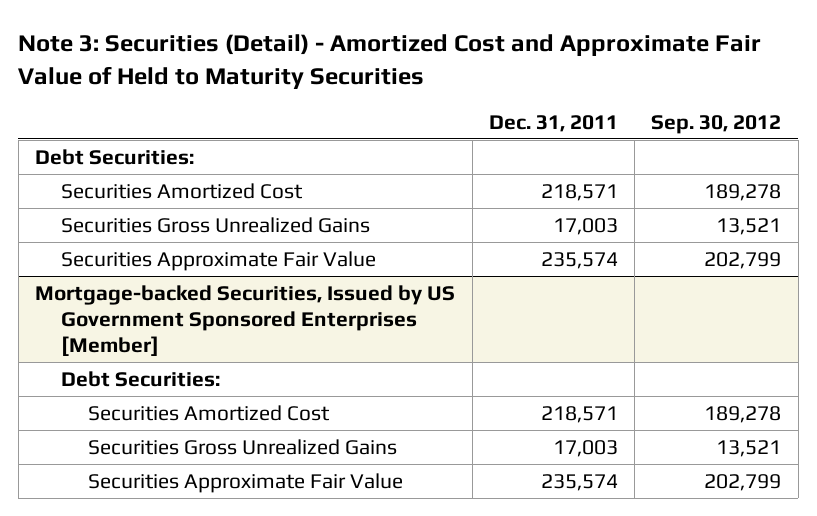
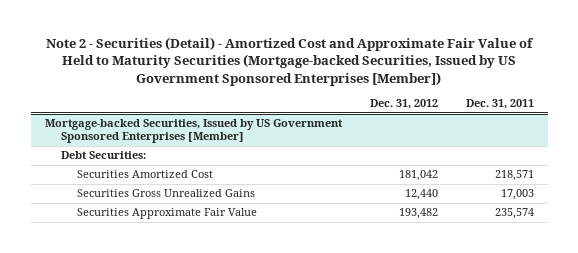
- Note 3: Securities (Detail) - Amortized Cost and Approximate Fair Value of Held to Maturity Securities
+ Note 2 - Securities (Detail) - Amortized Cost and Approximate Fair Value of Held to Maturity Securities (Mortgage-backed Securities, Issued by US Government Sponsored Enterprises [Member])
- | Dec. 31, 2011 | Sep. 30, 2012
+ | Dec. 31, 2012 | Dec. 31, 2011
- Debt Securities:
- Securities Amortized Cost | 218,571 | 189,278
- Securities Gross Unrealized Gains | 17,003 | 13,521
- Securities Approximate Fair Value | 235,574 | 202,799

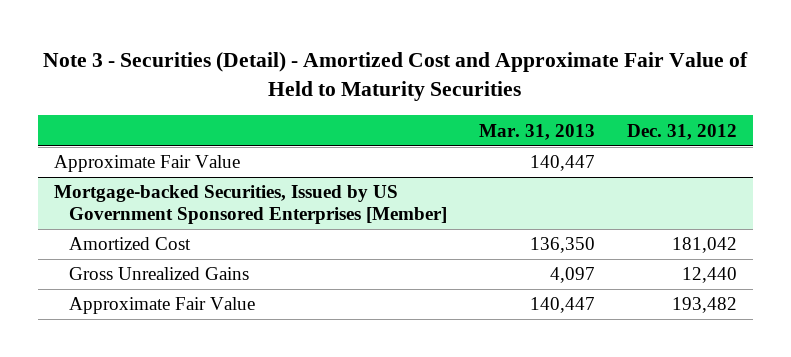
- Note 2 - Securities (Detail) - Amortized Cost and Approximate Fair Value of Held to Maturity Securities (Mortgage-backed Securities, Issued by US Government Sponsored Enterprises [Member])
+ Note 3 - Securities (Detail) - Amortized Cost and Approximate Fair Value of Held to Maturity Securities
- | Dec. 31, 2012 | Dec. 31, 2011
+ | Mar. 31, 2013 | Dec. 31, 2012
+ Approximate Fair Value | 140,447 |
@ Mortgage-backed Securities, Issued by US Government Sponsored Enterprises [Member]
- Debt Securities:
- Securities Amortized Cost | 181,042 | 218,571
- Securities Gross Unrealized Gains | 12,440 | 17,003
- Securities Approximate Fair Value | 193,482 | 235,574
+ Amortized Cost | 136,350 | 181,042
+ Gross Unrealized Gains | 4,097 | 12,440
+ Approximate Fair Value | 140,447 | 193,482

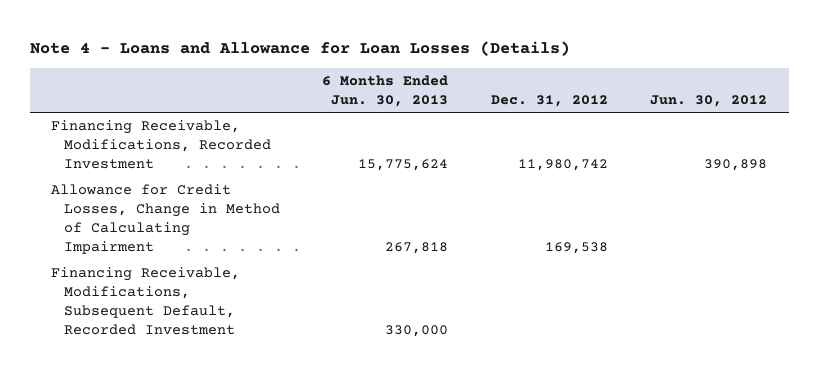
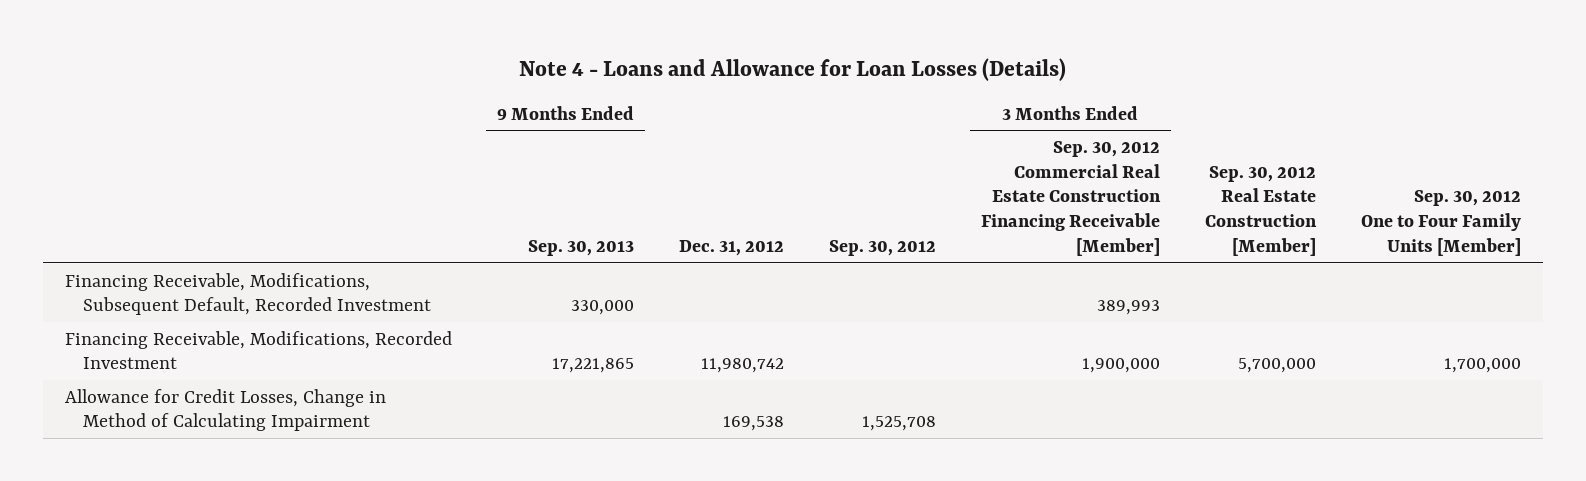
- | 6 Months Ended Jun. 30, 2013 | Dec. 31, 2012 | Jun. 30, 2012
+ | 9 Months Ended Sep. 30, 2013 | Dec. 31, 2012 | Sep. 30, 2012 | 3 Months Ended Sep. 30, 2012 Commercial Real Estate Construction Financing Receivable [Member] | Sep. 30, 2012 Real Estate Construction [Member] | Sep. 30, 2012 One to Four Family Units [Member]
moved up: Financing Receivable, Modifications, Subsequent Default, Recorded Investment | 330,000 | | | 389,993 | |

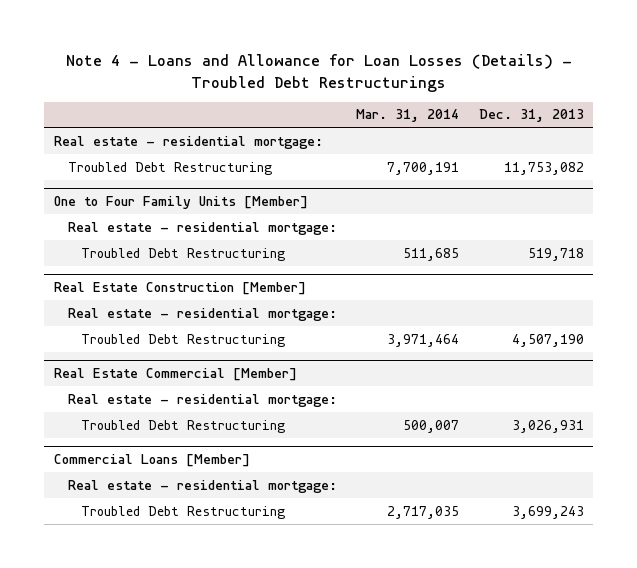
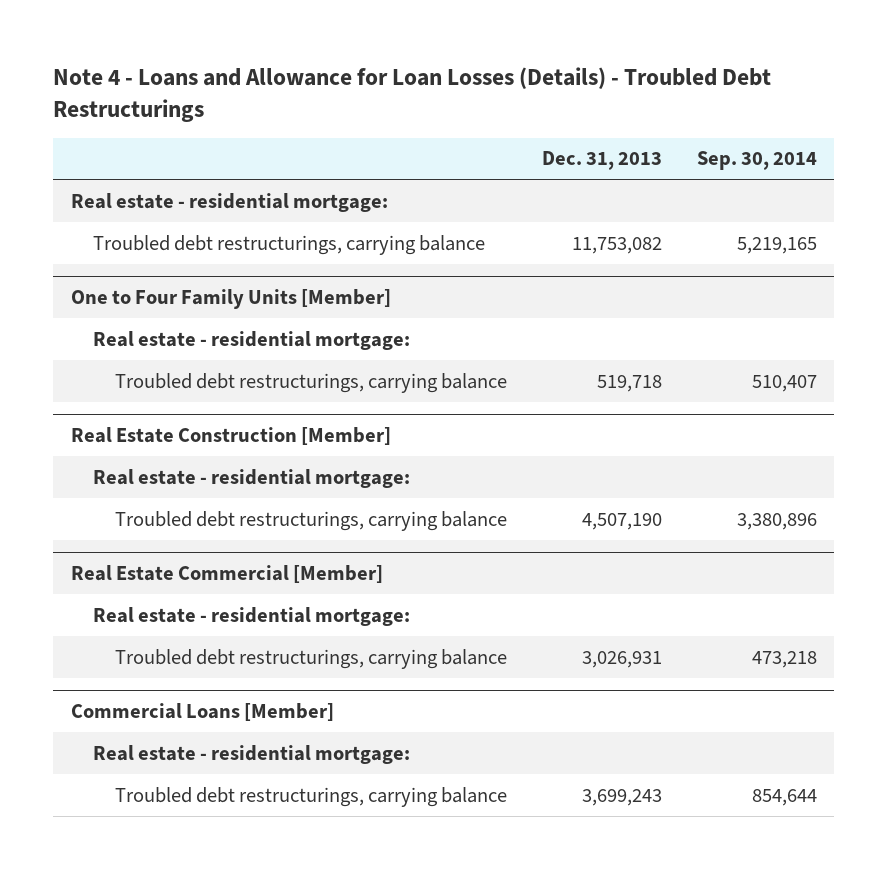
- | Mar. 31, 2014 | Dec. 31, 2013
+ | Dec. 31, 2013 | Sep. 30, 2014
- Troubled Debt Restructuring | 7,700,191 | 11,753,082
+ Troubled debt restructurings, carrying balance | 11,753,082 | 5,219,165
@ One to Four Family Units [Member]
- Troubled Debt Restructuring | 511,685 | 519,718
+ Troubled debt restructurings, carrying balance | 519,718 | 510,407
@ Real Estate Construction [Member]
- Troubled Debt Restructuring | 3,971,464 | 4,507,190
+ Troubled debt restructurings, carrying balance | 4,507,190 | 3,380,896
@ Real Estate Commercial [Member]
- Troubled Debt Restructuring | 500,007 | 3,026,931
+ Troubled debt restructurings, carrying balance | 3,026,931 | 473,218
@ Commercial Loans [Member]
- Troubled Debt Restructuring | 2,717,035 | 3,699,243
+ Troubled debt restructurings, carrying balance | 3,699,243 | 854,644

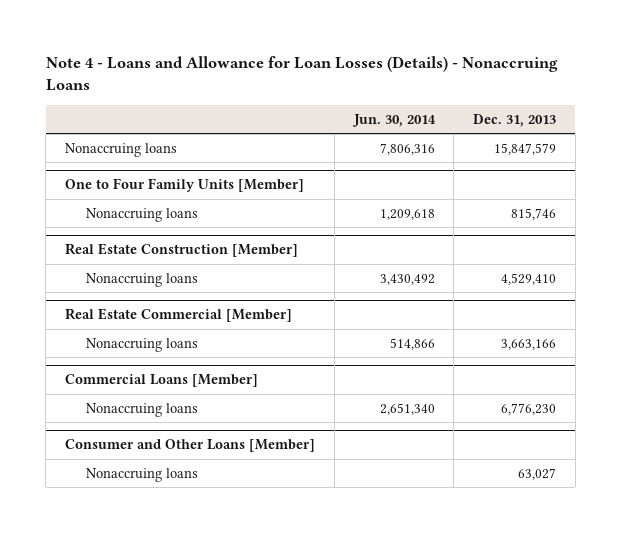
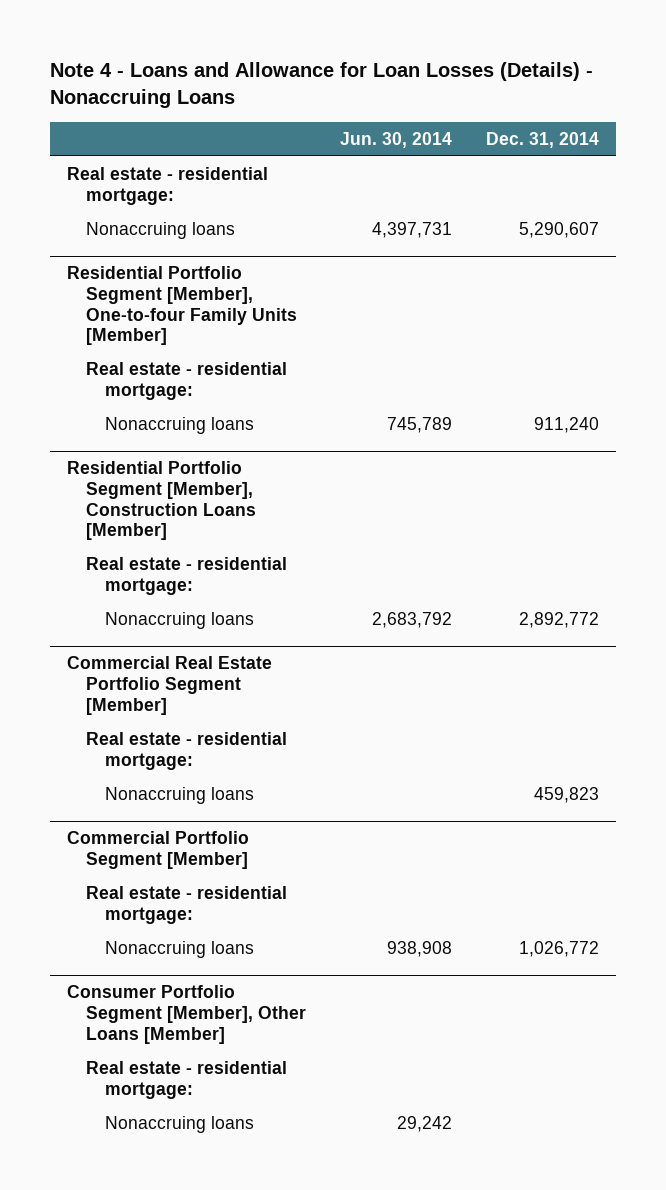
- | Jun. 30, 2014 | Dec. 31, 2013
+ | Jun. 30, 2014 | Dec. 31, 2014
- Nonaccruing loans | 7,806,316 | 15,847,579
- One to Four Family Units [Member]
- Nonaccruing loans | 1,209,618 | 815,746
- Real Estate Construction [Member]
- Nonaccruing loans | 3,430,492 | 4,529,410
- Real Estate Commercial [Member]
- Nonaccruing loans | 514,866 | 3,663,166
- Commercial Loans [Member]
- Nonaccruing loans | 2,651,340 | 6,776,230
- Consumer and Other Loans [Member]
+ Real estate - residential mortgage:
+ Nonaccruing loans | 4,397,731 | 5,290,607
+ Residential Portfolio Segment [Member], One-to-four Family Units [Member]
+ Real estate - residential mortgage:
+ Nonaccruing loans | 745,789 | 911,240
+ Residential Portfolio Segment [Member], Construction Loans [Member]
+ Real estate - residential mortgage:
+ Nonaccruing loans | 2,683,792 | 2,892,772
+ Commercial Real Estate Portfolio Segment [Member]
+ Real estate - residential mortgage:
+ Commercial Portfolio Segment [Member]
+ Real estate - residential mortgage:
+ Nonaccruing loans | 938,908 | 1,026,772
+ Consumer Portfolio Segment [Member], Other Loans [Member]
+ Real estate - residential mortgage:
+ Nonaccruing loans | 29,242 |

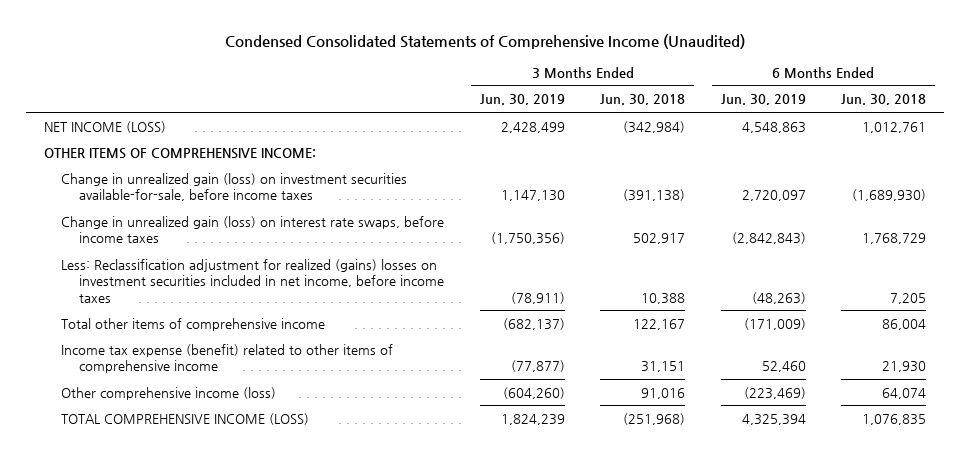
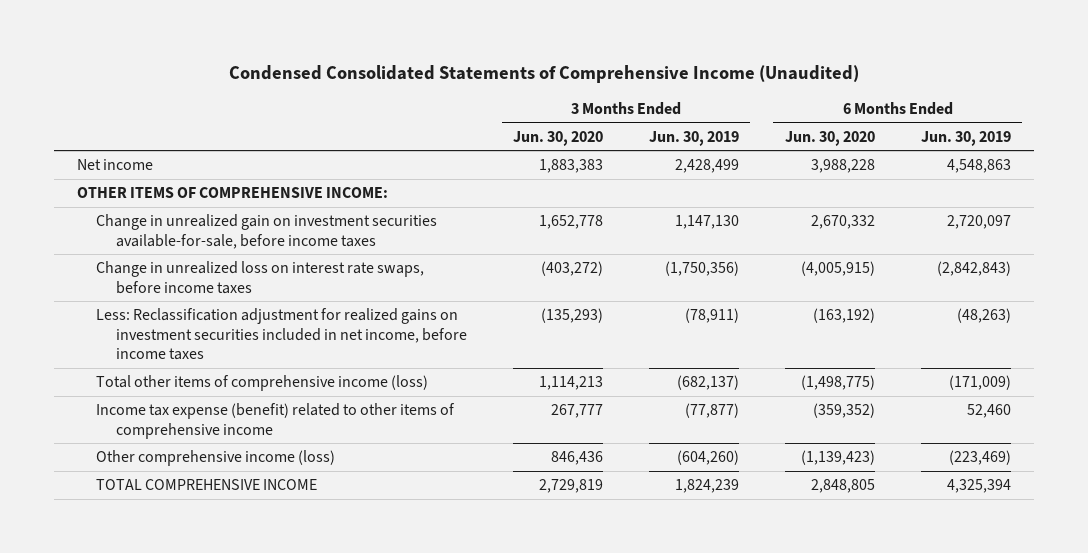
- | 3 Months Ended Jun. 30, 2019 | 3 Months Ended Jun. 30, 2018 | 6 Months Ended Jun. 30, 2019 | 6 Months Ended Jun. 30, 2018
+ | 3 Months Ended Jun. 30, 2020 | 3 Months Ended Jun. 30, 2019 | 6 Months Ended Jun. 30, 2020 | 6 Months Ended Jun. 30, 2019
- NET INCOME (LOSS) | 2,428,499 | (342,984) | 4,548,863 | 1,012,761
+ Net income | 1,883,383 | 2,428,499 | 3,988,228 | 4,548,863
- Change in unrealized gain (loss) on investment securities available-for-sale, before income taxes | 1,147,130 | (391,138) | 2,720,097 | (1,689,930)
- Change in unrealized gain (loss) on interest rate swaps, before income taxes | (1,750,356) | 502,917 | (2,842,843) | 1,768,729
- Less: Reclassification adjustment for realized (gains) losses on investment securities included in net income, before income taxes | (78,911) | 10,388 | (48,263) | 7,205
- Total other items of comprehensive income | (682,137) | 122,167 | (171,009) | 86,004
+ Change in unrealized gain on investment securities available-for-sale, before income taxes | 1,652,778 | 1,147,130 | 2,670,332 | 2,720,097
+ Change in unrealized loss on interest rate swaps, before income taxes | (403,272) | (1,750,356) | (4,005,915) | (2,842,843)
+ Less: Reclassification adjustment for realized gains on investment securities included in net income, before income taxes | (135,293) | (78,911) | (163,192) | (48,263)
+ Total other items of comprehensive income (loss) | 1,114,213 | (682,137) | (1,498,775) | (171,009)
- TOTAL COMPREHENSIVE INCOME (LOSS) | 1,824,239 | (251,968) | 4,325,394 | 1,076,835
+ TOTAL COMPREHENSIVE INCOME | 2,729,819 | 1,824,239 | 2,848,805 | 4,325,394

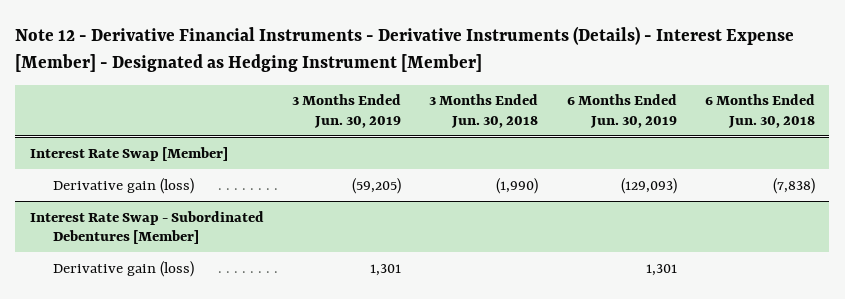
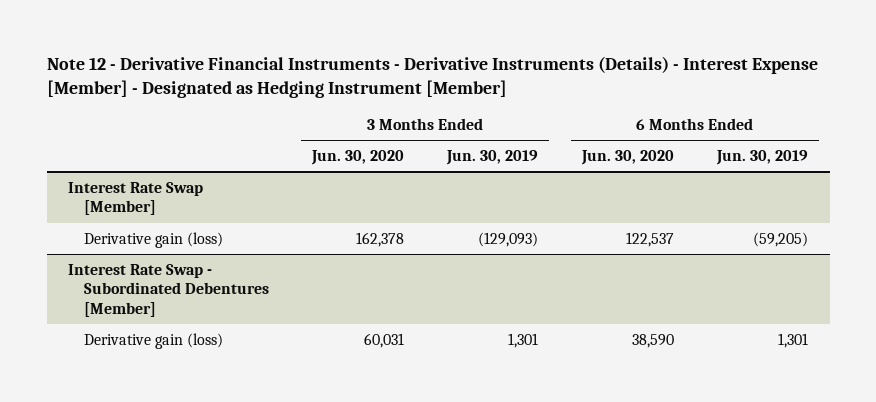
- | 3 Months Ended Jun. 30, 2019 | 3 Months Ended Jun. 30, 2018 | 6 Months Ended Jun. 30, 2019 | 6 Months Ended Jun. 30, 2018
+ | 3 Months Ended Jun. 30, 2020 | 3 Months Ended Jun. 30, 2019 | 6 Months Ended Jun. 30, 2020 | 6 Months Ended Jun. 30, 2019
@ Interest Rate Swap [Member]
- Derivative gain (loss) | (59,205) | (1,990) | (129,093) | (7,838)
+ Derivative gain (loss) | 162,378 | (129,093) | 122,537 | (59,205)

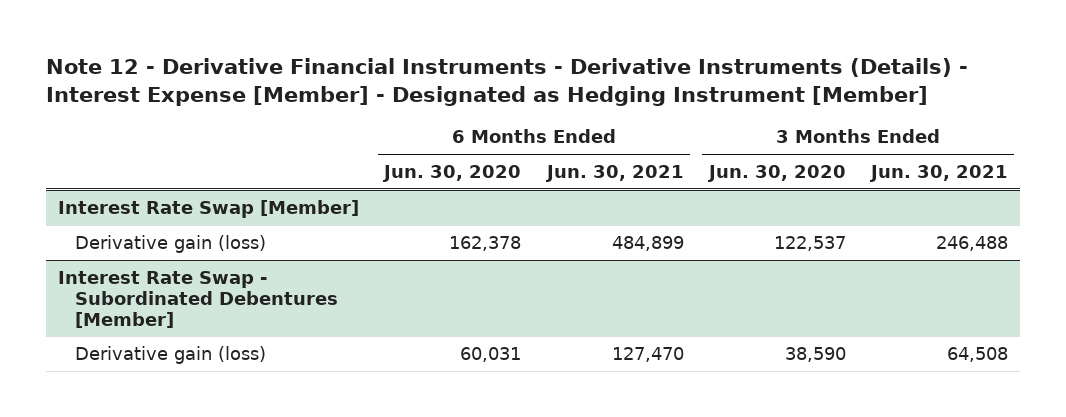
- | 3 Months Ended Jun. 30, 2020 | 3 Months Ended Jun. 30, 2019 | 6 Months Ended Jun. 30, 2020 | 6 Months Ended Jun. 30, 2019
+ | 6 Months Ended Jun. 30, 2020 | 6 Months Ended Jun. 30, 2021 | 3 Months Ended Jun. 30, 2020 | 3 Months Ended Jun. 30, 2021
@ Interest Rate Swap [Member]
- Derivative gain (loss) | 162,378 | (129,093) | 122,537 | (59,205)
+ Derivative gain (loss) | 162,378 | 484,899 | 122,537 | 246,488
@ Interest Rate Swap - Subordinated Debentures [Member]
- Derivative gain (loss) | 60,031 | 1,301 | 38,590 | 1,301
+ Derivative gain (loss) | 60,031 | 127,470 | 38,590 | 64,508

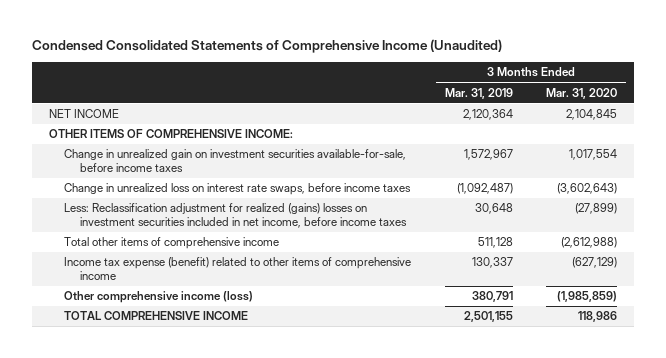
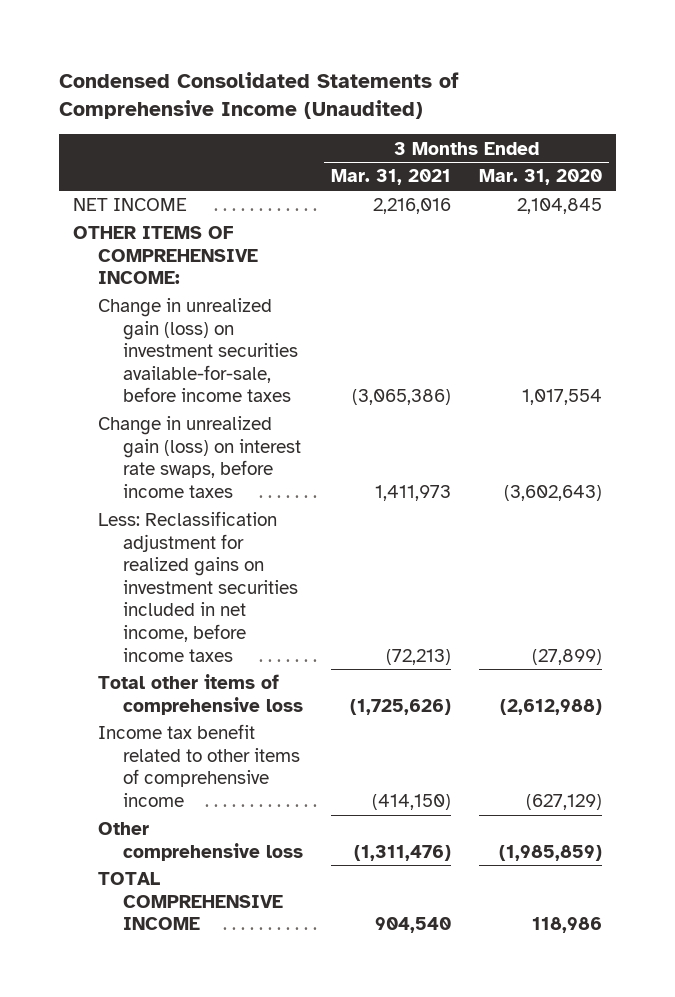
- | 3 Months Ended Mar. 31, 2019 | 3 Months Ended Mar. 31, 2020
+ | 3 Months Ended Mar. 31, 2021 | 3 Months Ended Mar. 31, 2020
- Change in unrealized gain on investment securities available-for-sale, before income taxes | 1,572,967 | 1,017,554
- Change in unrealized loss on interest rate swaps, before income taxes | (1,092,487) | (3,602,643)
- Less: Reclassification adjustment for realized (gains) losses on investment securities included in net income, before income taxes | 30,648 | (27,899)
- Total other items of comprehensive income | 511,128 | (2,612,988)
- Income tax expense (benefit) related to other items of comprehensive income | 130,337 | (627,129)
- Other comprehensive income (loss) | 380,791 | (1,985,859)
+ Change in unrealized gain (loss) on investment securities available-for-sale, before income taxes | (3,065,386) | 1,017,554
+ Change in unrealized gain (loss) on interest rate swaps, before income taxes | 1,411,973 | (3,602,643)
+ Less: Reclassification adjustment for realized gains on investment securities included in net income, before income taxes | (72,213) | (27,899)
+ Total other items of comprehensive loss | (1,725,626) | (2,612,988)
+ Income tax benefit related to other items of comprehensive income | (414,150) | (627,129)
+ Other comprehensive loss | (1,311,476) | (1,985,859)

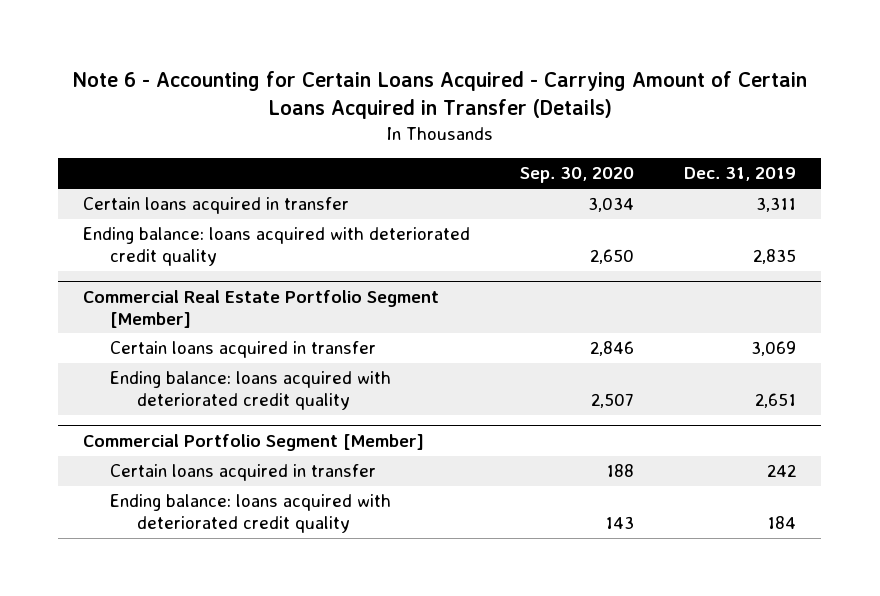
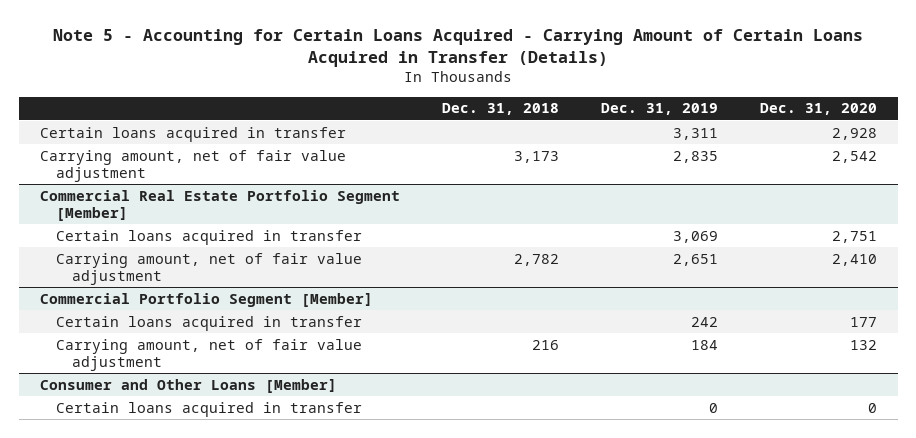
- Note 6 - Accounting for Certain Loans Acquired - Carrying Amount of Certain Loans Acquired in Transfer (Details)
+ Note 5 - Accounting for Certain Loans Acquired - Carrying Amount of Certain Loans Acquired in Transfer (Details)
- | Sep. 30, 2020 | Dec. 31, 2019
+ | Dec. 31, 2018 | Dec. 31, 2019 | Dec. 31, 2020
- Ending balance: loans acquired with deteriorated credit quality | 2,650 | 2,835
+ Carrying amount, net of fair value adjustment | 3,173 | 2,835 | 2,542
@ Commercial Real Estate Portfolio Segment [Member]
- Ending balance: loans acquired with deteriorated credit quality | 2,507 | 2,651
+ Carrying amount, net of fair value adjustment | 2,782 | 2,651 | 2,410
@ Commercial Portfolio Segment [Member]
- Ending balance: loans acquired with deteriorated credit quality | 143 | 184
+ Carrying amount, net of fair value adjustment | 216 | 184 | 132
+ Consumer and Other Loans [Member]
+ Certain loans acquired in transfer | | 0 | 0

